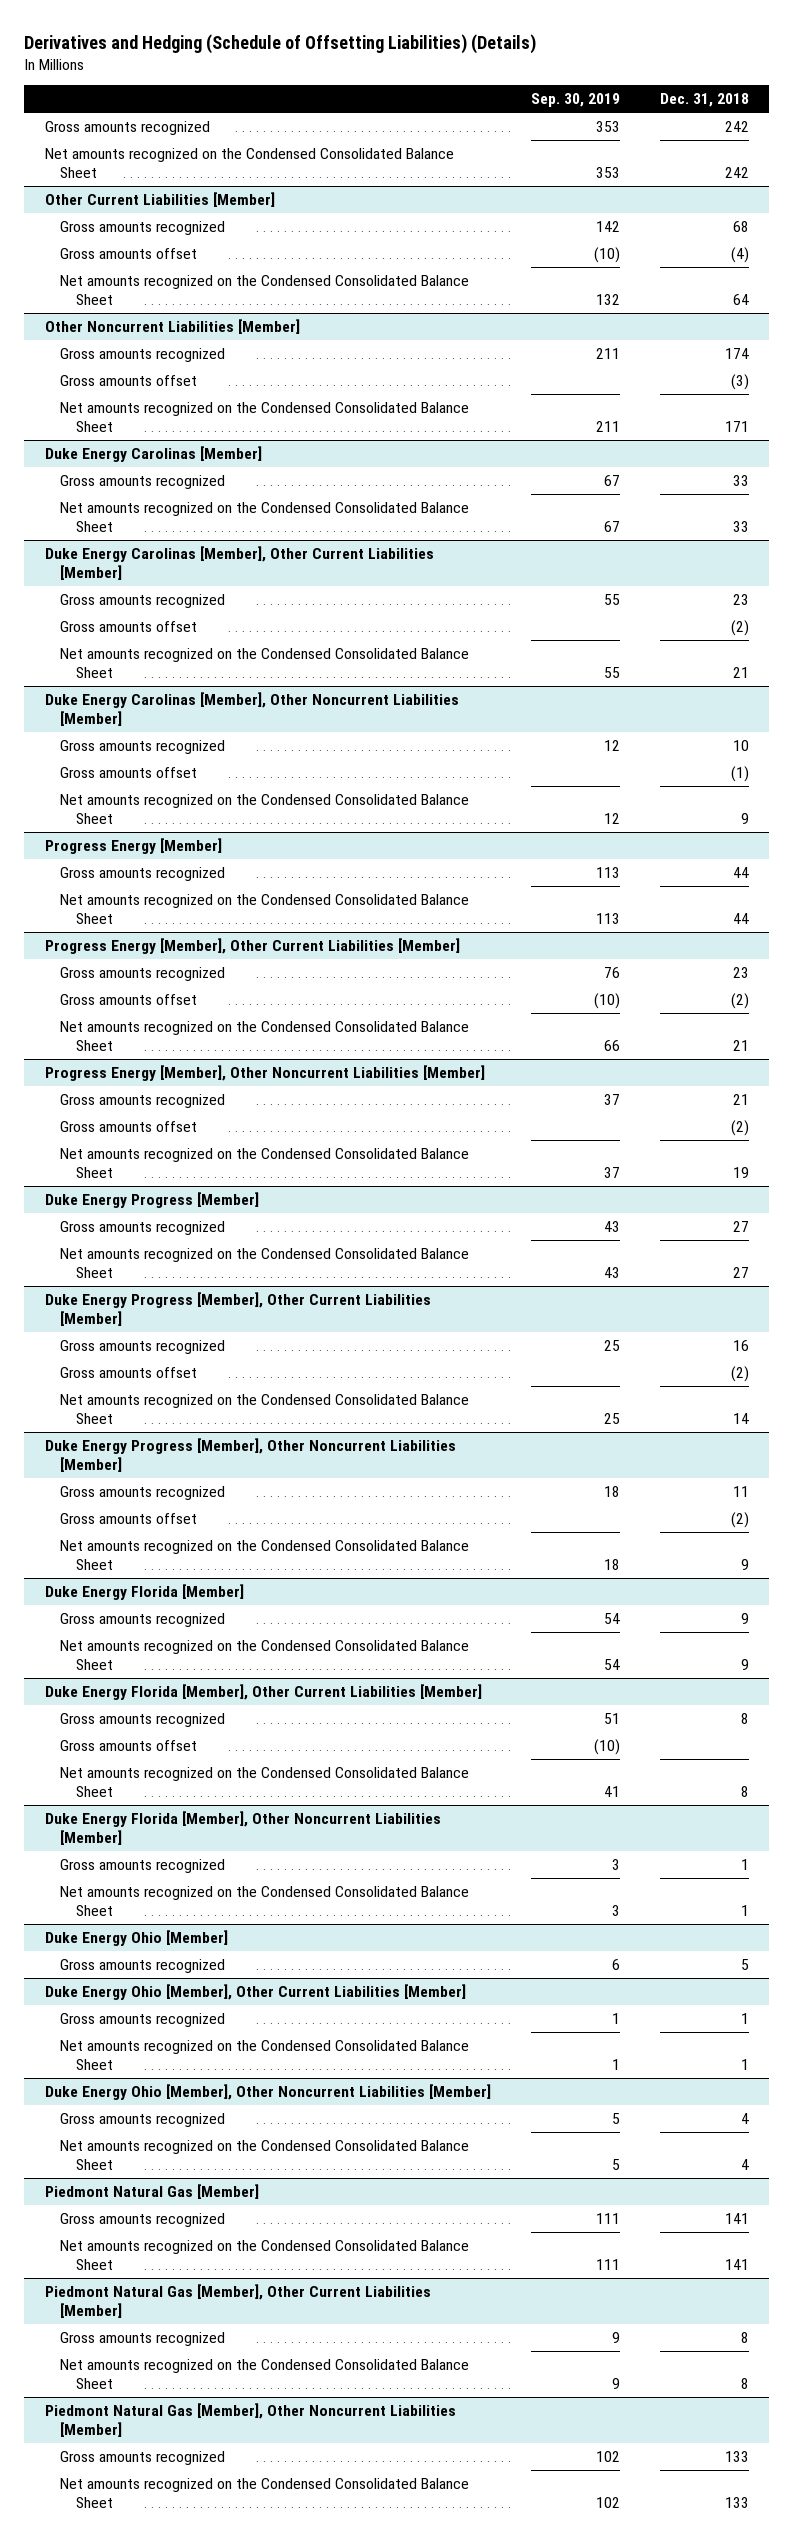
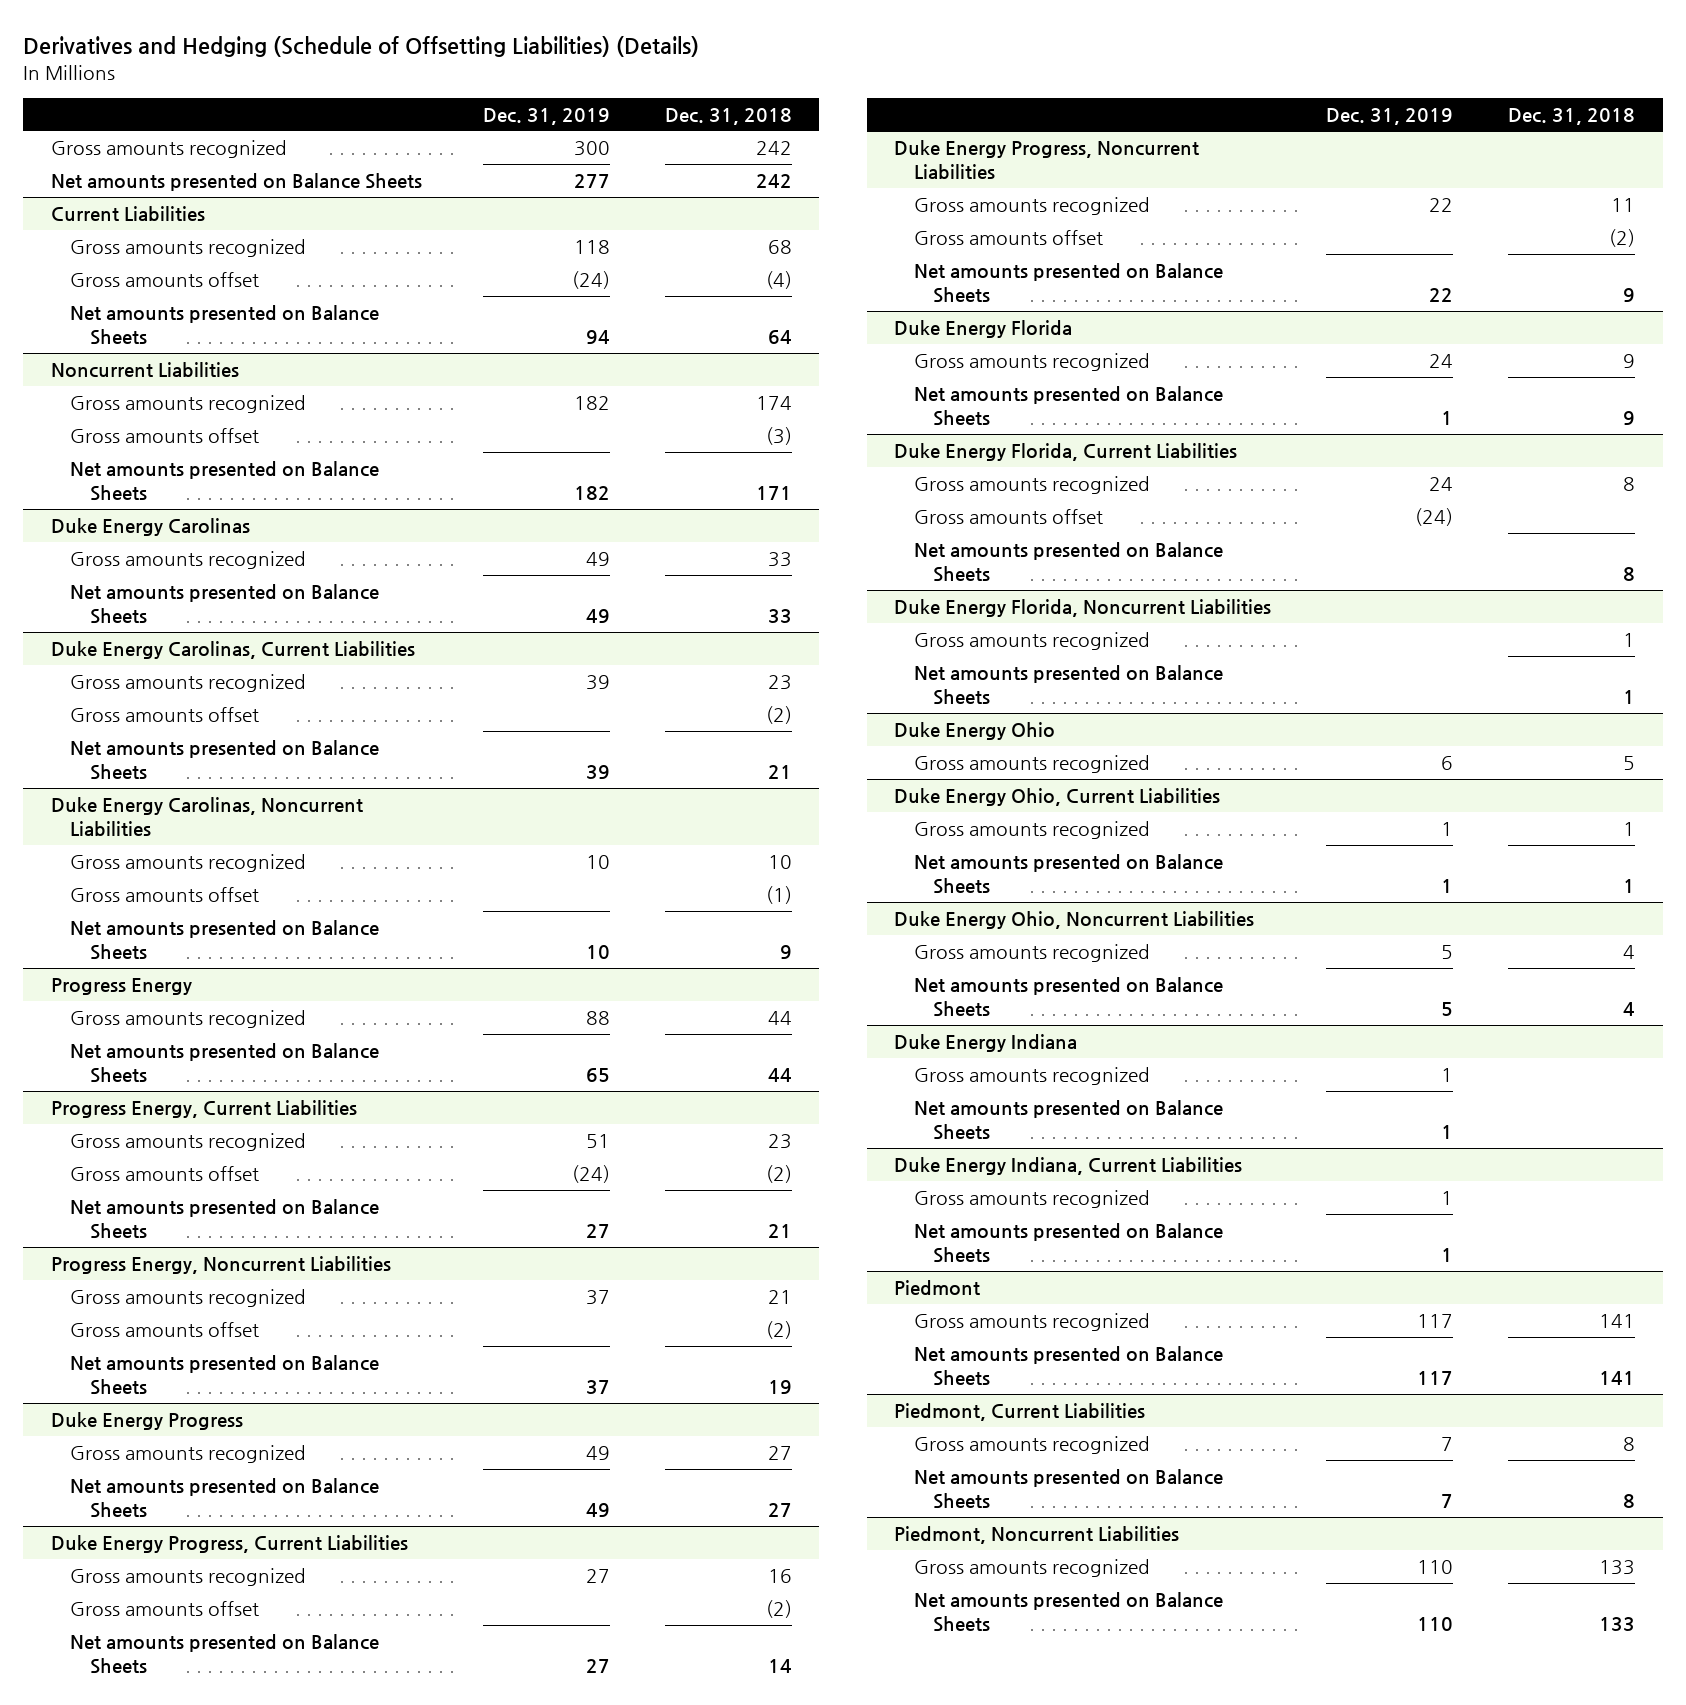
- | Sep. 30, 2019 | Dec. 31, 2018
+ | Dec. 31, 2019 | Dec. 31, 2018
- Net amounts recognized on the Condensed Consolidated Balance Sheet | 353 | 242
- Other Current Liabilities [Member]
+ Net amounts presented on Balance Sheets | 277 | 242
+ Current Liabilities
- Net amounts recognized on the Condensed Consolidated Balance Sheet | 132 | 64
- Other Noncurrent Liabilities [Member]
+ Net amounts presented on Balance Sheets | 94 | 64
+ Noncurrent Liabilities
- Net amounts recognized on the Condensed Consolidated Balance Sheet | 211 | 171
- Duke Energy Carolinas [Member]
+ Net amounts presented on Balance Sheets | 182 | 171
+ Duke Energy Carolinas
- Net amounts recognized on the Condensed Consolidated Balance Sheet | 67 | 33
- Duke Energy Carolinas [Member], Other Current Liabilities [Member]
+ Net amounts presented on Balance Sheets | 49 | 33
+ Duke Energy Carolinas, Current Liabilities
- Net amounts recognized on the Condensed Consolidated Balance Sheet | 55 | 21
- Duke Energy Carolinas [Member], Other Noncurrent Liabilities [Member]
+ Net amounts presented on Balance Sheets | 39 | 21
+ Duke Energy Carolinas, Noncurrent Liabilities
- Net amounts recognized on the Condensed Consolidated Balance Sheet | 12 | 9
- Progress Energy [Member]
+ Net amounts presented on Balance Sheets | 10 | 9
+ Progress Energy
- Net amounts recognized on the Condensed Consolidated Balance Sheet | 113 | 44
- Progress Energy [Member], Other Current Liabilities [Member]
+ Net amounts presented on Balance Sheets | 65 | 44
+ Progress Energy, Current Liabilities
- Net amounts recognized on the Condensed Consolidated Balance Sheet | 66 | 21
- Progress Energy [Member], Other Noncurrent Liabilities [Member]
+ Net amounts presented on Balance Sheets | 27 | 21
+ Progress Energy, Noncurrent Liabilities
- Net amounts recognized on the Condensed Consolidated Balance Sheet | 37 | 19
- Duke Energy Progress [Member]
+ Net amounts presented on Balance Sheets | 37 | 19
+ Duke Energy Progress
- Net amounts recognized on the Condensed Consolidated Balance Sheet | 43 | 27
- Duke Energy Progress [Member], Other Current Liabilities [Member]
+ Net amounts presented on Balance Sheets | 49 | 27
+ Duke Energy Progress, Current Liabilities
- Net amounts recognized on the Condensed Consolidated Balance Sheet | 25 | 14
- Duke Energy Progress [Member], Other Noncurrent Liabilities [Member]
+ Net amounts presented on Balance Sheets | 27 | 14
+ Duke Energy Progress, Noncurrent Liabilities
- Net amounts recognized on the Condensed Consolidated Balance Sheet | 18 | 9
- Duke Energy Florida [Member]
+ Net amounts presented on Balance Sheets | 22 | 9
+ Duke Energy Florida
- Net amounts recognized on the Condensed Consolidated Balance Sheet | 54 | 9
- Duke Energy Florida [Member], Other Current Liabilities [Member]
+ Net amounts presented on Balance Sheets | 1 | 9
+ Duke Energy Florida, Current Liabilities
- Net amounts recognized on the Condensed Consolidated Balance Sheet | 41 | 8
- Duke Energy Florida [Member], Other Noncurrent Liabilities [Member]
+ Net amounts presented on Balance Sheets | | 8
+ Duke Energy Florida, Noncurrent Liabilities
- Net amounts recognized on the Condensed Consolidated Balance Sheet | 3 | 1
- Duke Energy Ohio [Member]
+ Net amounts presented on Balance Sheets | | 1
+ Duke Energy Ohio
- Duke Energy Ohio [Member], Other Current Liabilities [Member]
+ Duke Energy Ohio, Current Liabilities
- Net amounts recognized on the Condensed Consolidated Balance Sheet | 1 | 1
- Duke Energy Ohio [Member], Other Noncurrent Liabilities [Member]
+ Net amounts presented on Balance Sheets | 1 | 1
+ Duke Energy Ohio, Noncurrent Liabilities
- Net amounts recognized on the Condensed Consolidated Balance Sheet | 5 | 4
- Piedmont Natural Gas [Member]
+ Net amounts presented on Balance Sheets | 5 | 4
+ Duke Energy Indiana
+ Gross amounts recognized | 1 |
+ Net amounts presented on Balance Sheets | 1 |
+ Duke Energy Indiana, Current Liabilities
+ Gross amounts recognized | 1 |
+ Net amounts presented on Balance Sheets | 1 |
+ Piedmont
- Net amounts recognized on the Condensed Consolidated Balance Sheet | 111 | 141
- Piedmont Natural Gas [Member], Other Current Liabilities [Member]
+ Net amounts presented on Balance Sheets | 117 | 141
+ Piedmont, Current Liabilities
- Net amounts recognized on the Condensed Consolidated Balance Sheet | 9 | 8
- Piedmont Natural Gas [Member], Other Noncurrent Liabilities [Member]
+ Net amounts presented on Balance Sheets | 7 | 8
+ Piedmont, Noncurrent Liabilities
- Net amounts recognized on the Condensed Consolidated Balance Sheet | 102 | 133
+ Net amounts presented on Balance Sheets | 110 | 133

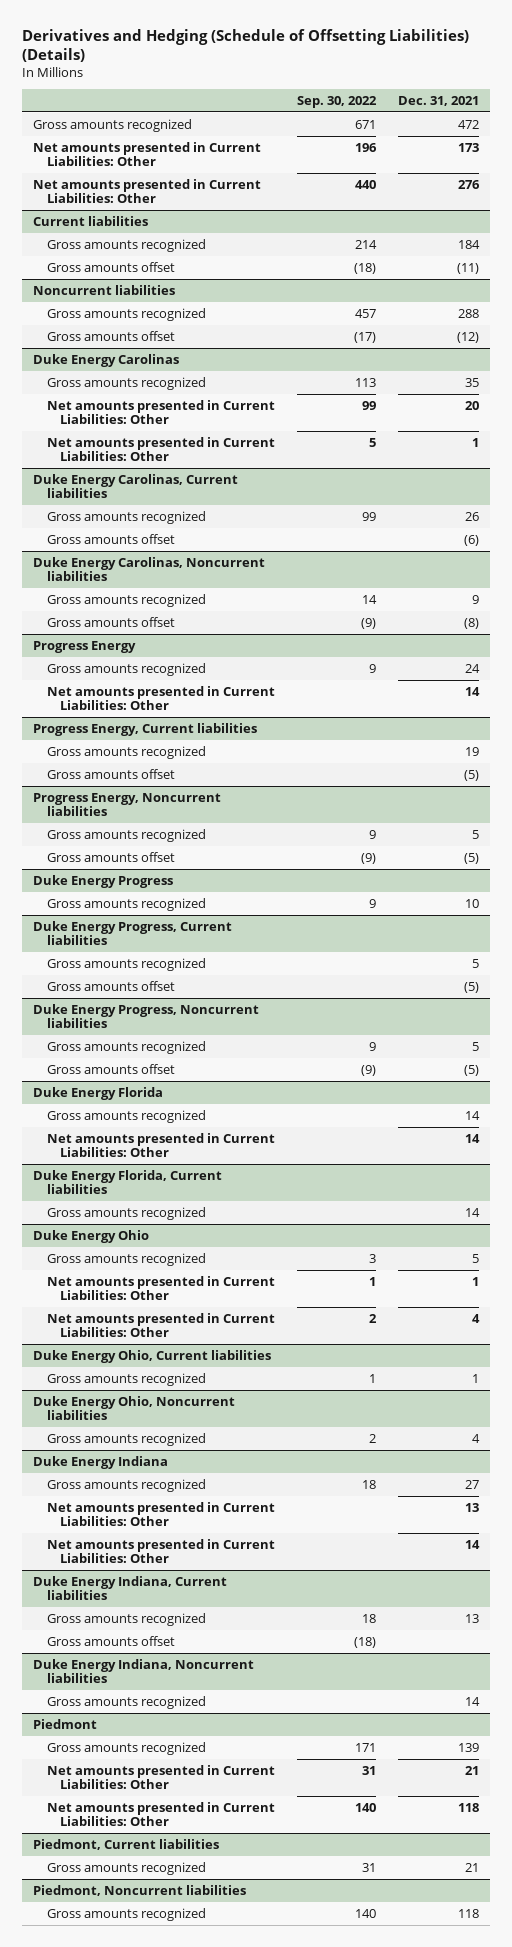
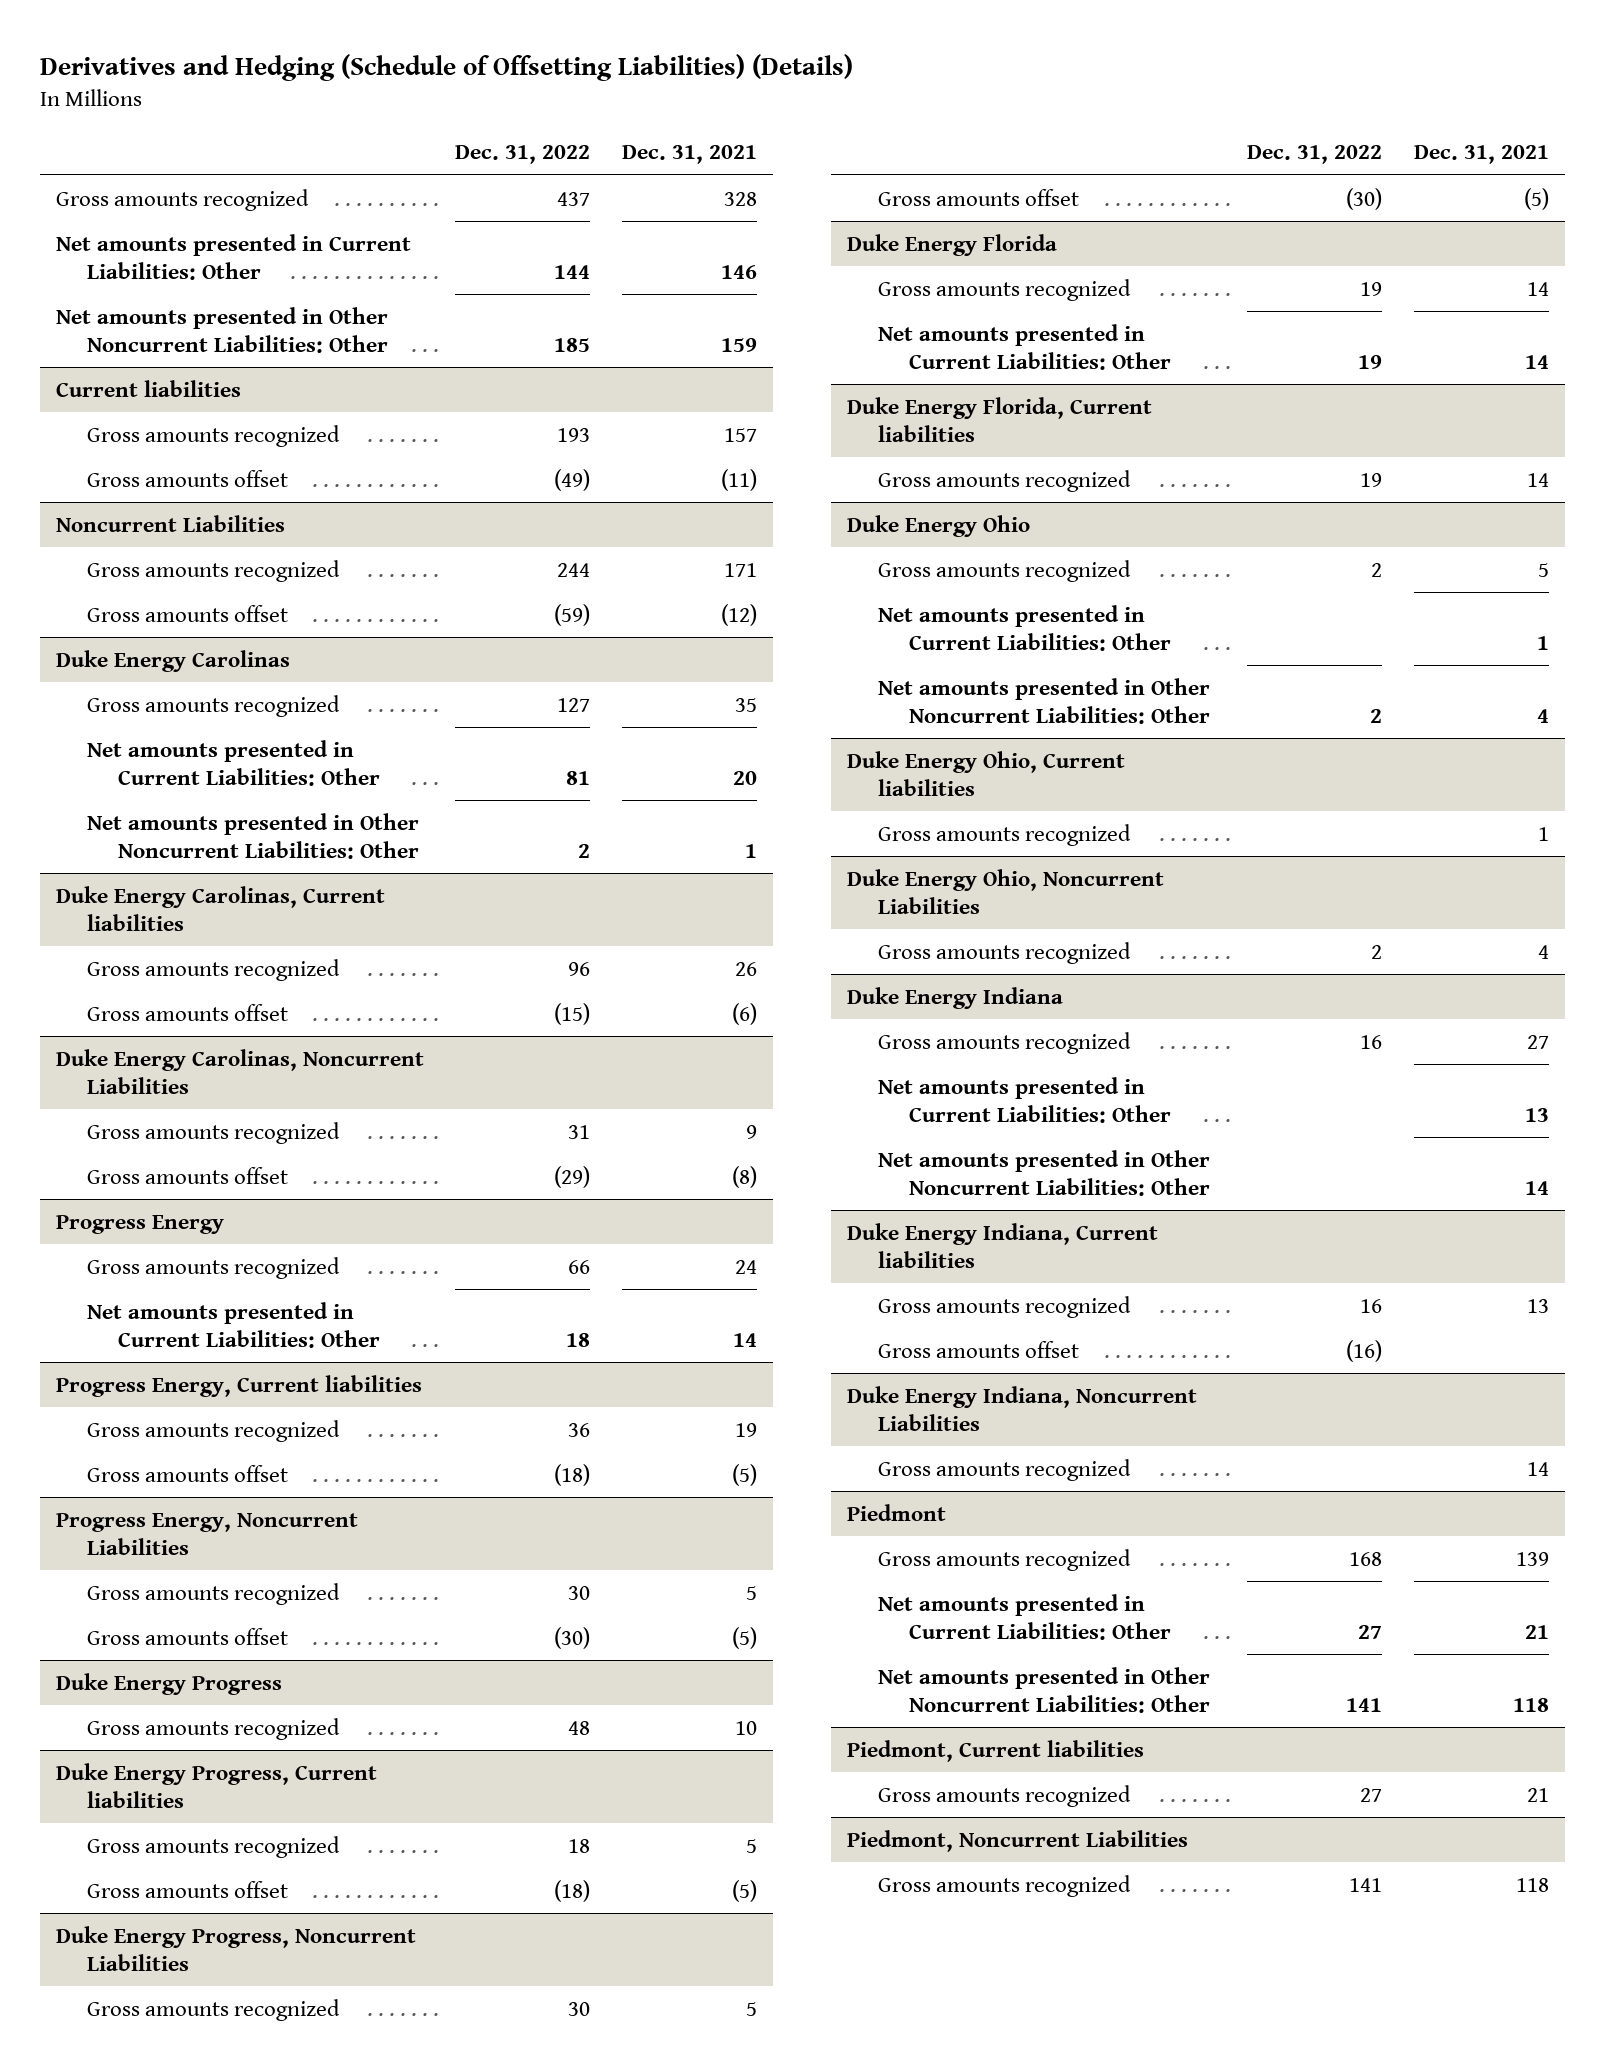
- | Sep. 30, 2022 | Dec. 31, 2021
+ | Dec. 31, 2022 | Dec. 31, 2021
- Gross amounts recognized | 671 | 472
- Net amounts presented in Current Liabilities: Other | 196 | 173
- Net amounts presented in Current Liabilities: Other | 440 | 276
+ Gross amounts recognized | 437 | 328
+ Net amounts presented in Current Liabilities: Other | 144 | 146
+ Net amounts presented in Other Noncurrent Liabilities: Other | 185 | 159
@ Current liabilities
- Gross amounts recognized | 214 | 184
+ Gross amounts recognized | 193 | 157
- Noncurrent liabilities
- Gross amounts recognized | 457 | 288
+ Noncurrent Liabilities
+ Gross amounts recognized | 244 | 171
@ Duke Energy Carolinas
- Net amounts presented in Current Liabilities: Other | 5 | 1
+ Net amounts presented in Other Noncurrent Liabilities: Other | 2 | 1
- Duke Energy Carolinas, Noncurrent liabilities
+ Duke Energy Carolinas, Noncurrent Liabilities
- Progress Energy, Noncurrent liabilities
+ Progress Energy, Noncurrent Liabilities
- Duke Energy Progress, Noncurrent liabilities
+ Duke Energy Progress, Noncurrent Liabilities
@ Duke Energy Ohio
- Net amounts presented in Current Liabilities: Other | 2 | 4
+ Net amounts presented in Other Noncurrent Liabilities: Other | 2 | 4
- Duke Energy Ohio, Noncurrent liabilities
+ Duke Energy Ohio, Noncurrent Liabilities
@ Duke Energy Indiana
- Net amounts presented in Current Liabilities: Other | | 14
+ Net amounts presented in Other Noncurrent Liabilities: Other | | 14
- Duke Energy Indiana, Noncurrent liabilities
+ Duke Energy Indiana, Noncurrent Liabilities
@ Piedmont
- Net amounts presented in Current Liabilities: Other | 140 | 118
+ Net amounts presented in Other Noncurrent Liabilities: Other | 141 | 118
- Piedmont, Noncurrent liabilities
+ Piedmont, Noncurrent Liabilities

